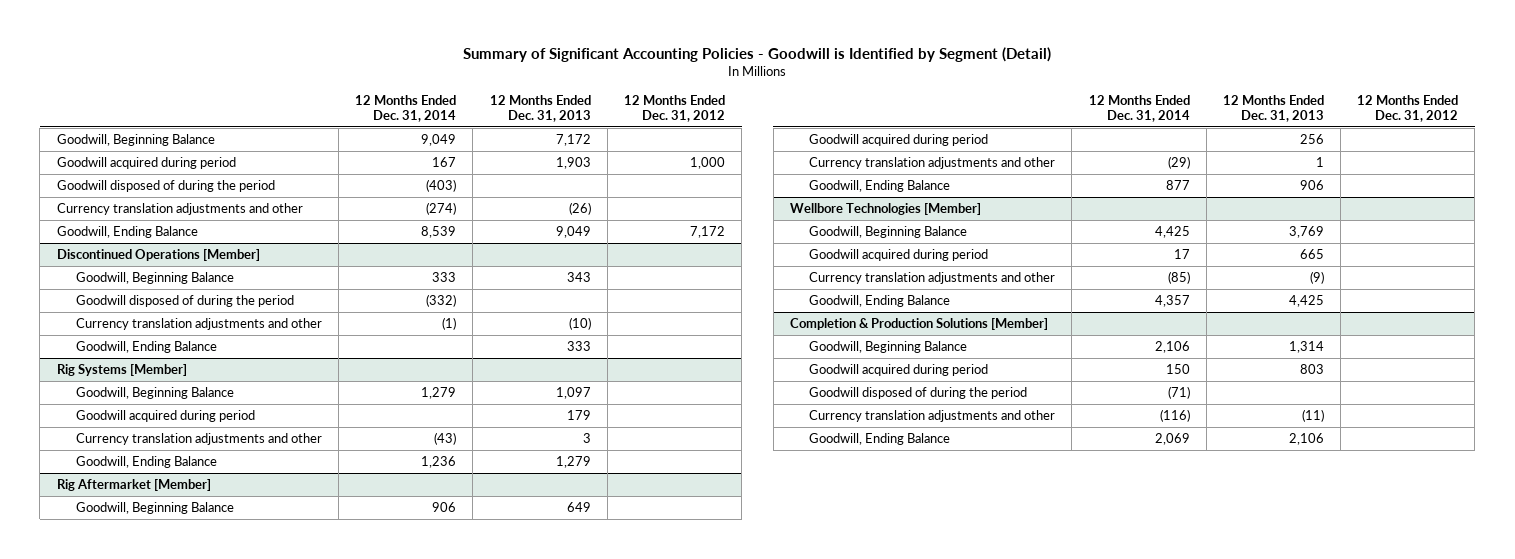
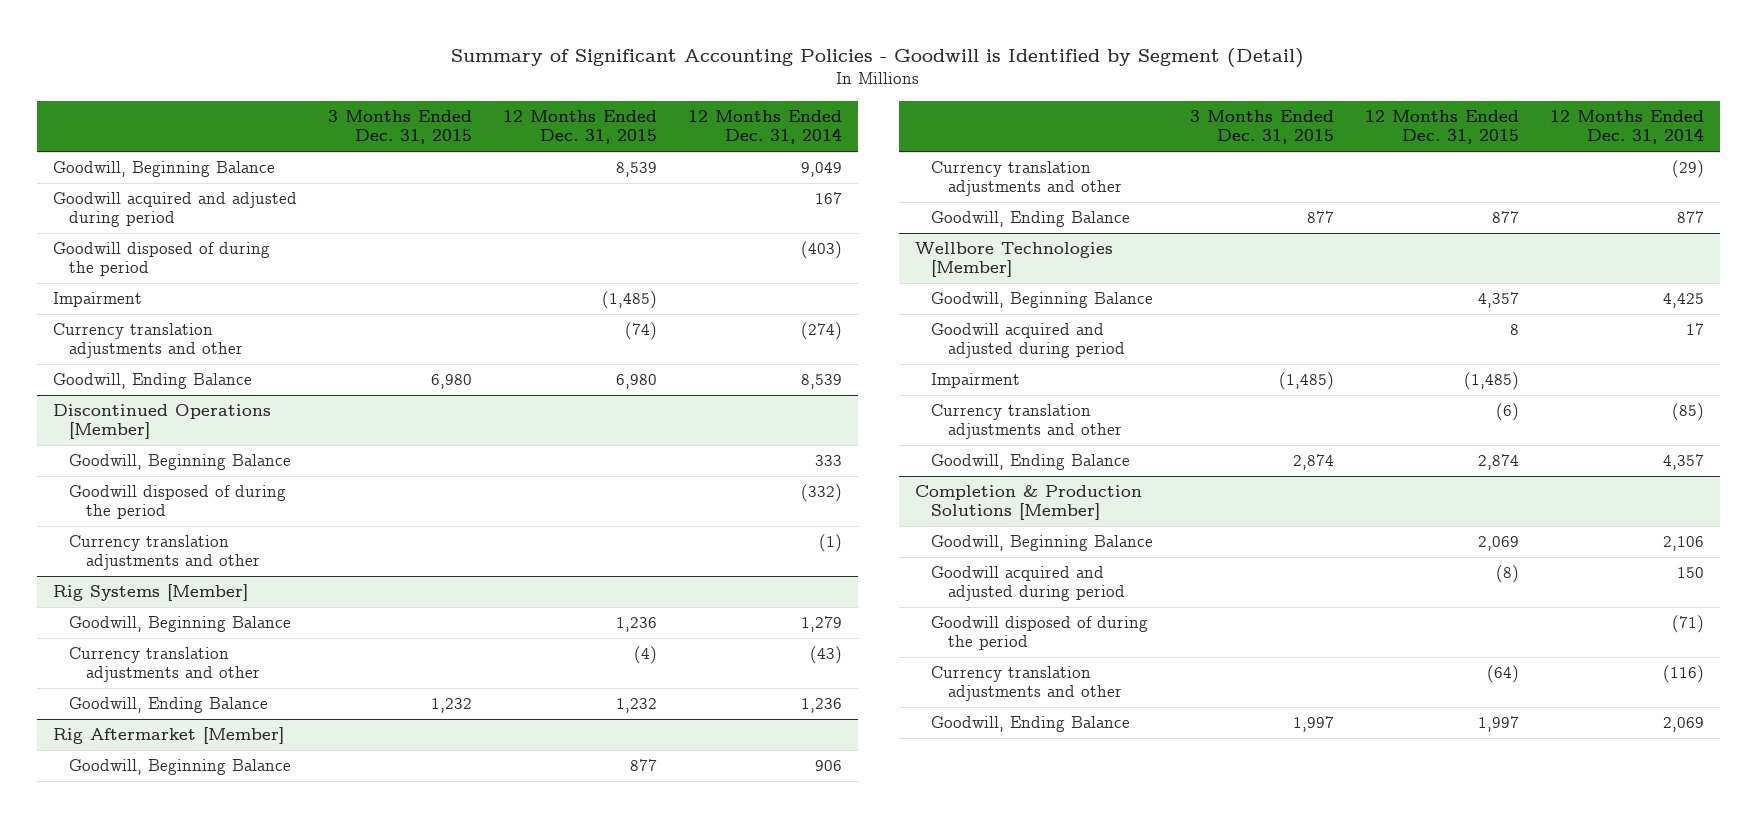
- | 12 Months Ended Dec. 31, 2014 | 12 Months Ended Dec. 31, 2013 | 12 Months Ended Dec. 31, 2012
+ | 3 Months Ended Dec. 31, 2015 | 12 Months Ended Dec. 31, 2015 | 12 Months Ended Dec. 31, 2014
- Goodwill acquired during period | 167 | 1,903 | 1,000
+ Goodwill acquired and adjusted during period | | | 167
+ Impairment | | (1,485) |
@ Discontinued Operations [Member]
- Goodwill, Ending Balance | | 333 |
@ Rig Systems [Member]
- Goodwill acquired during period | | 179 |
@ Rig Aftermarket [Member]
- Goodwill acquired during period | | 256 |
@ Wellbore Technologies [Member]
- Goodwill acquired during period | 17 | 665 |
+ Goodwill acquired and adjusted during period | | 8 | 17
+ Impairment | (1,485) | (1,485) |
@ Completion & Production Solutions [Member]
- Goodwill acquired during period | 150 | 803 |
+ Goodwill acquired and adjusted during period | | (8) | 150

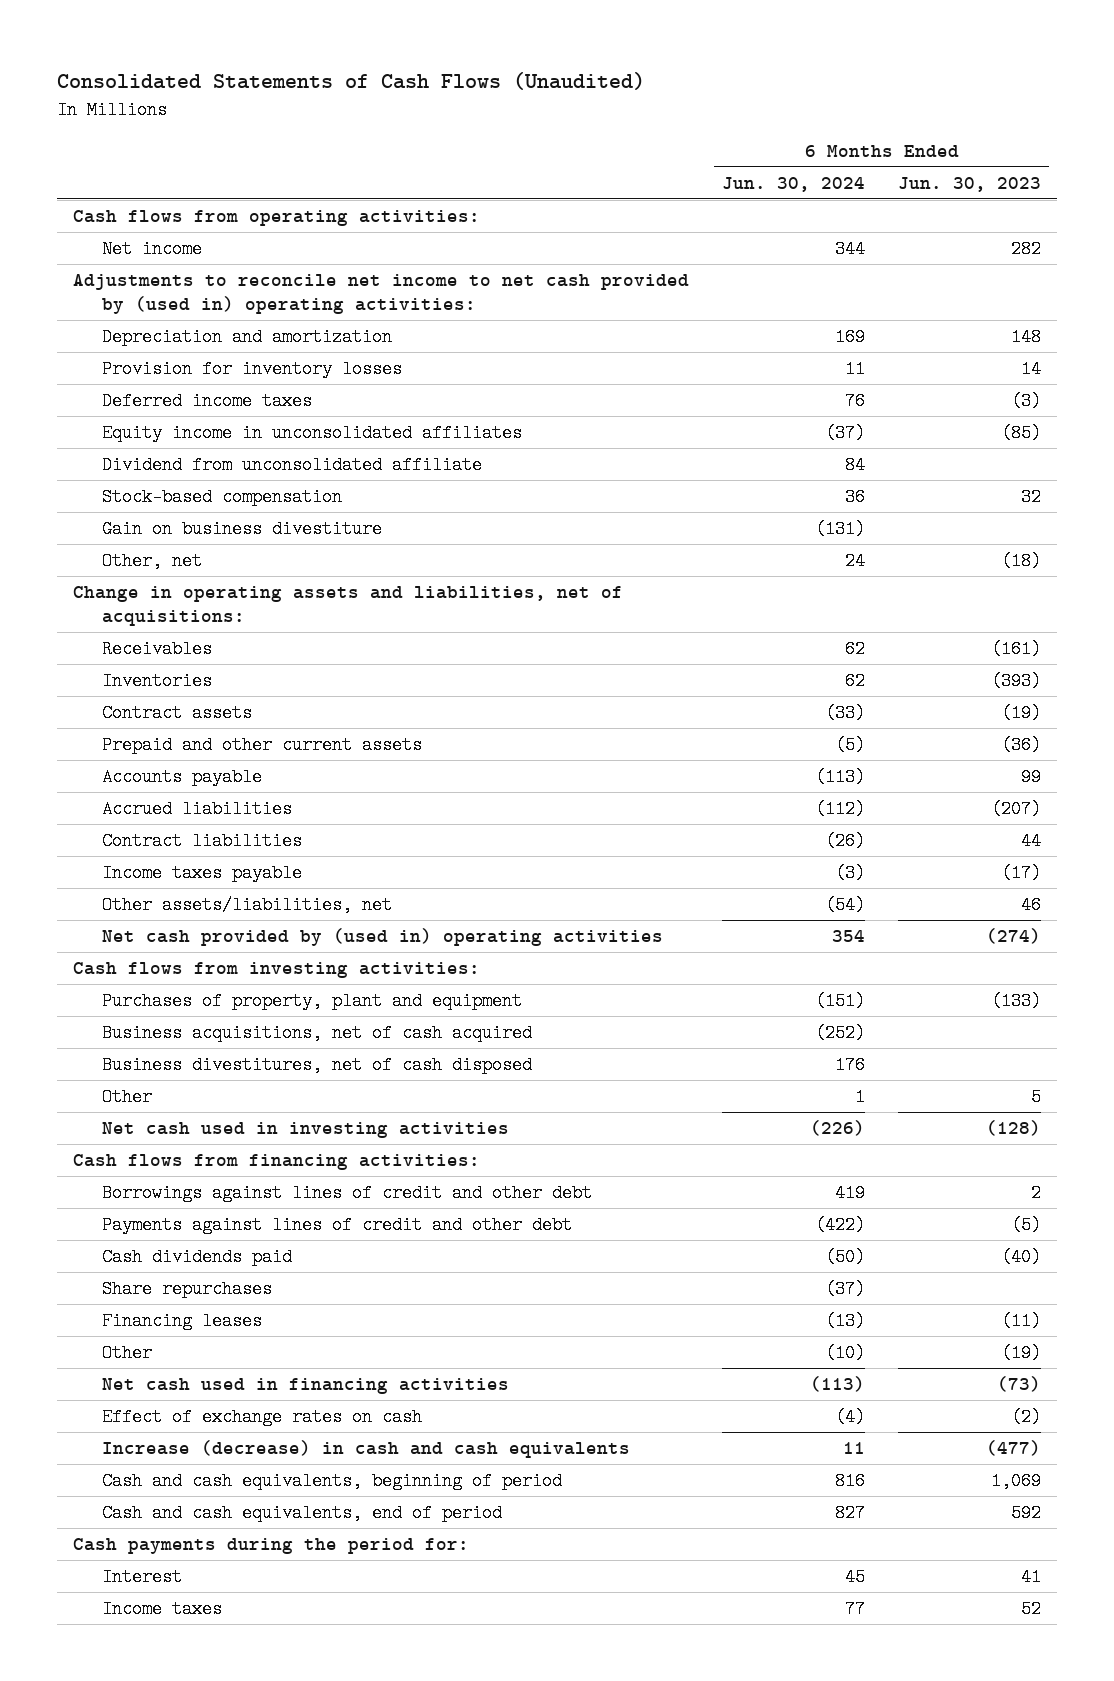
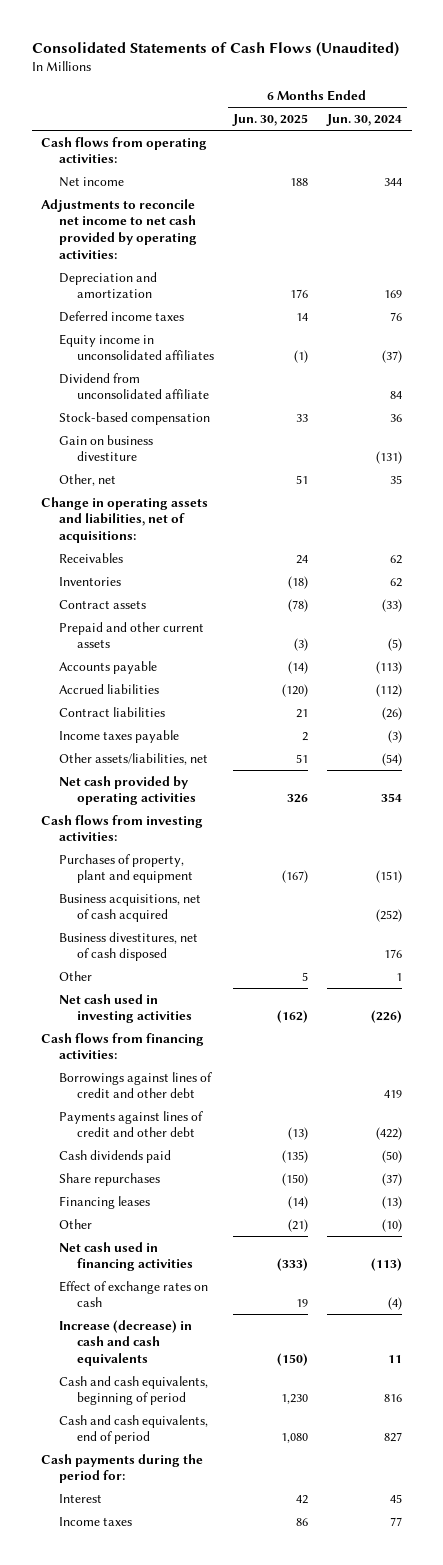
- | 6 Months Ended Jun. 30, 2024 | 6 Months Ended Jun. 30, 2023
+ | 6 Months Ended Jun. 30, 2025 | 6 Months Ended Jun. 30, 2024
- Adjustments to reconcile net income to net cash provided by (used in) operating activities:
+ Adjustments to reconcile net income to net cash provided by operating activities:
- Provision for inventory losses | 11 | 14
- Other, net | 24 | (18)
+ Other, net | 51 | 35
- Net cash provided by (used in) operating activities | 354 | (274)
+ Net cash provided by operating activities | 326 | 354

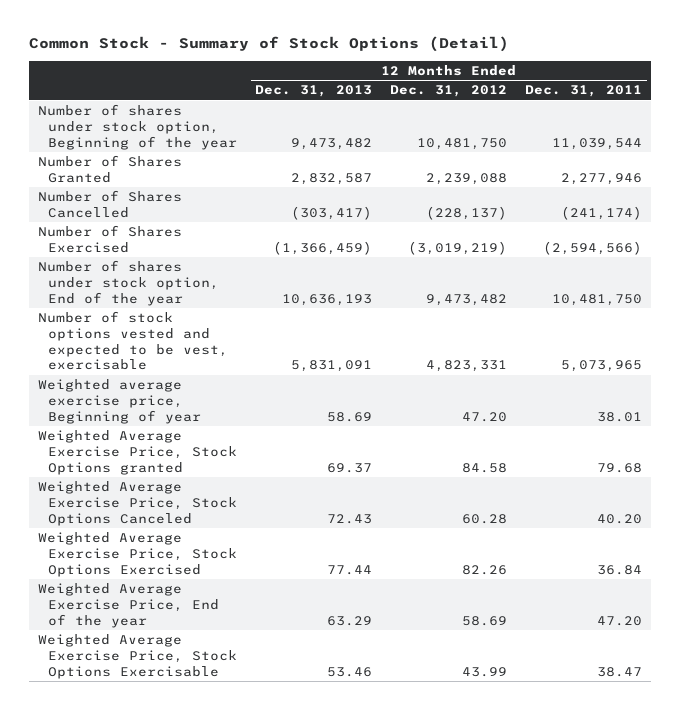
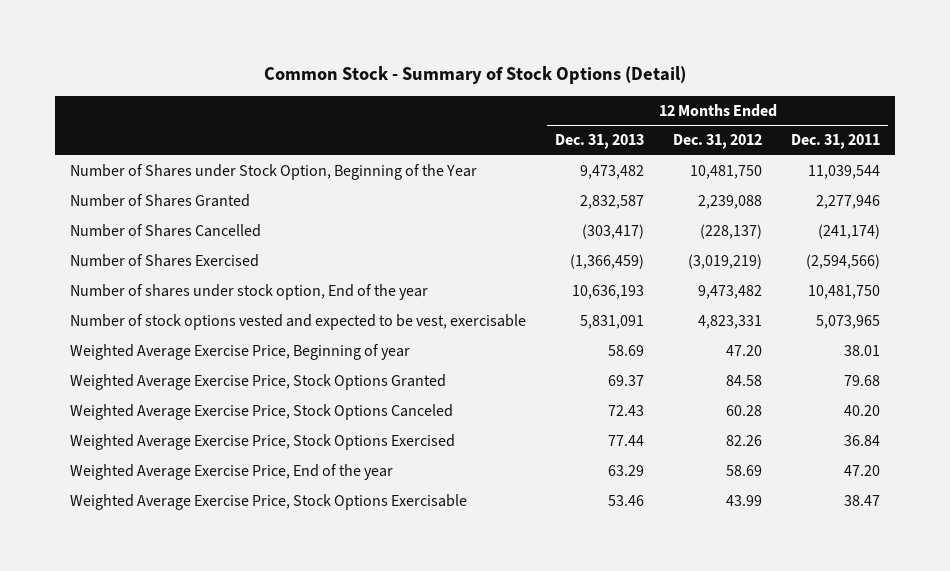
- Number of shares under stock option, Beginning of the year | 9,473,482 | 10,481,750 | 11,039,544
+ Number of Shares under Stock Option, Beginning of the Year | 9,473,482 | 10,481,750 | 11,039,544
- Weighted average exercise price, Beginning of year | 58.69 | 47.20 | 38.01
- Weighted Average Exercise Price, Stock Options granted | 69.37 | 84.58 | 79.68
+ Weighted Average Exercise Price, Beginning of year | 58.69 | 47.20 | 38.01
+ Weighted Average Exercise Price, Stock Options Granted | 69.37 | 84.58 | 79.68

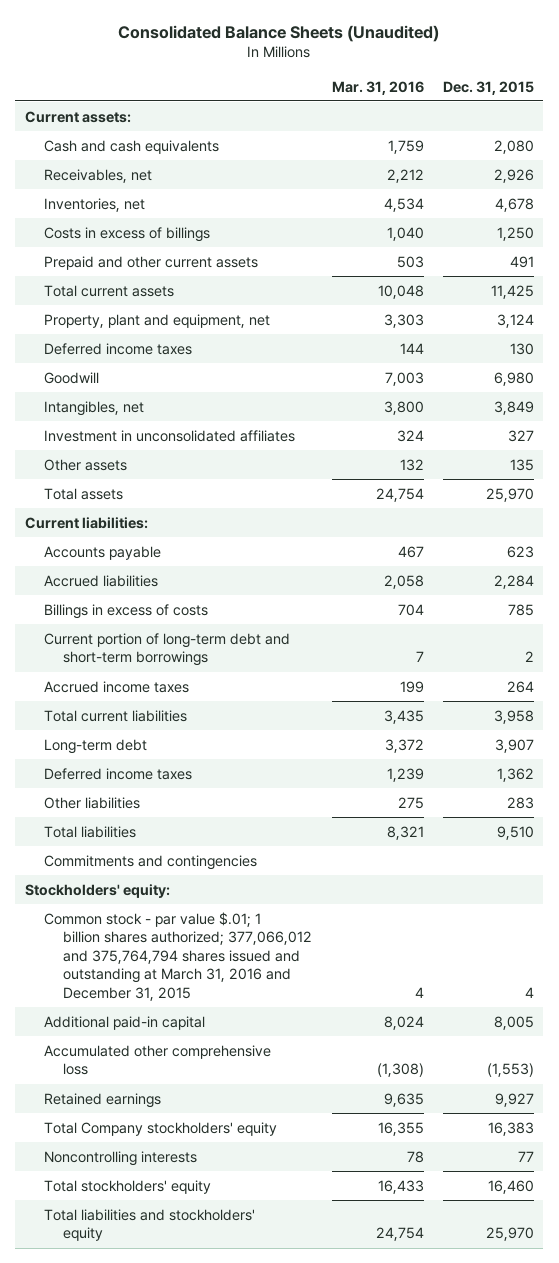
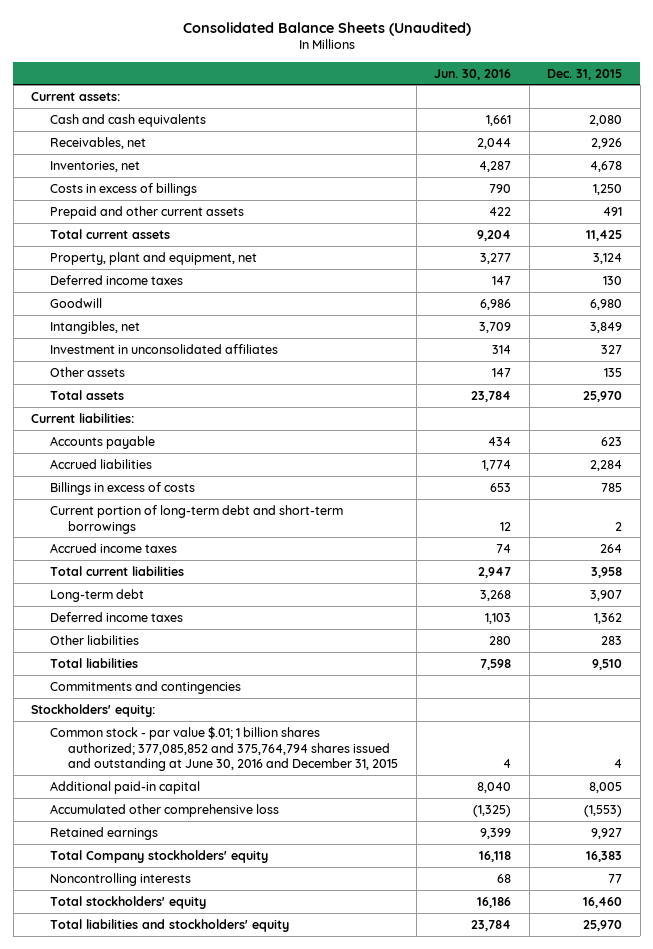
- | Mar. 31, 2016 | Dec. 31, 2015
+ | Jun. 30, 2016 | Dec. 31, 2015
- Common stock - par value $.01; 1 billion shares authorized; 377,066,012 and 375,764,794 shares issued and outstanding at March 31, 2016 and December 31, 2015 | 4 | 4
+ Common stock - par value $.01; 1 billion shares authorized; 377,085,852 and 375,764,794 shares issued and outstanding at June 30, 2016 and December 31, 2015 | 4 | 4

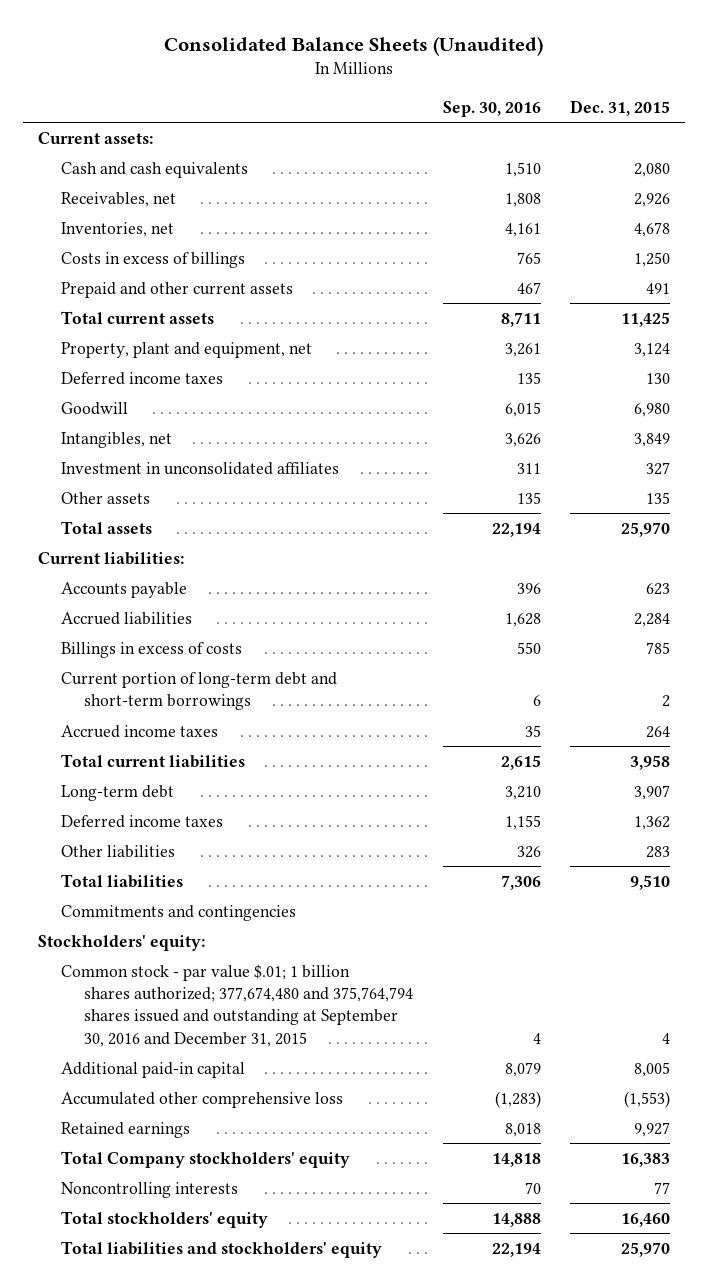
- | Jun. 30, 2016 | Dec. 31, 2015
+ | Sep. 30, 2016 | Dec. 31, 2015
- Common stock - par value $.01; 1 billion shares authorized; 377,085,852 and 375,764,794 shares issued and outstanding at June 30, 2016 and December 31, 2015 | 4 | 4
+ Common stock - par value $.01; 1 billion shares authorized; 377,674,480 and 375,764,794 shares issued and outstanding at September 30, 2016 and December 31, 2015 | 4 | 4

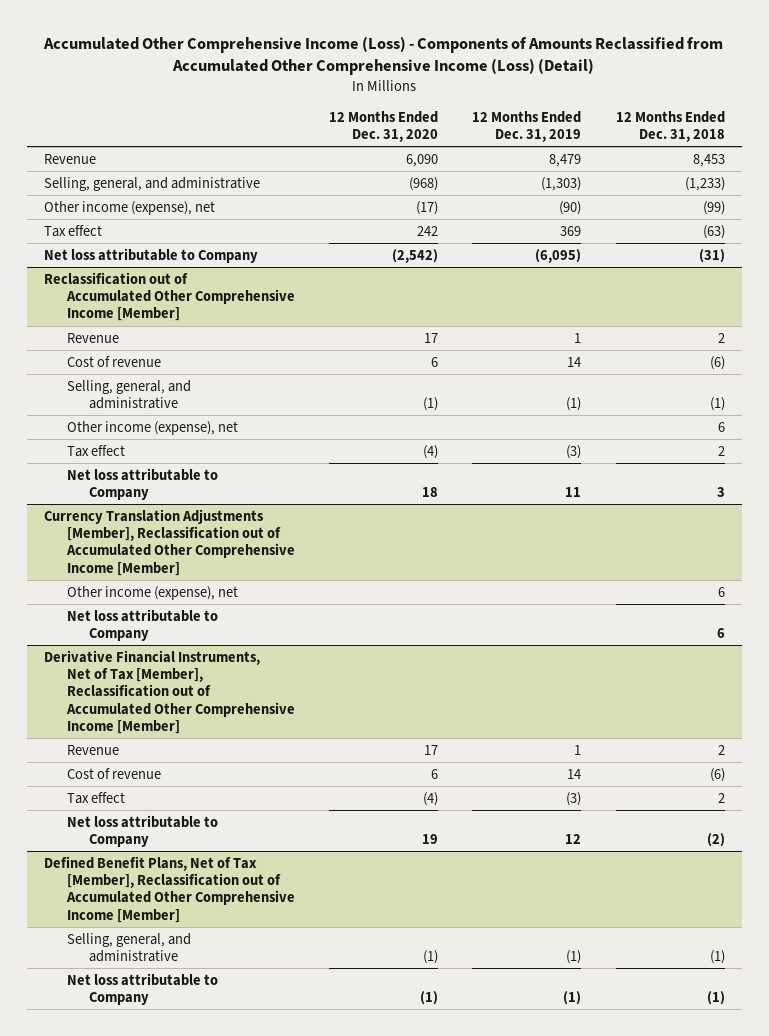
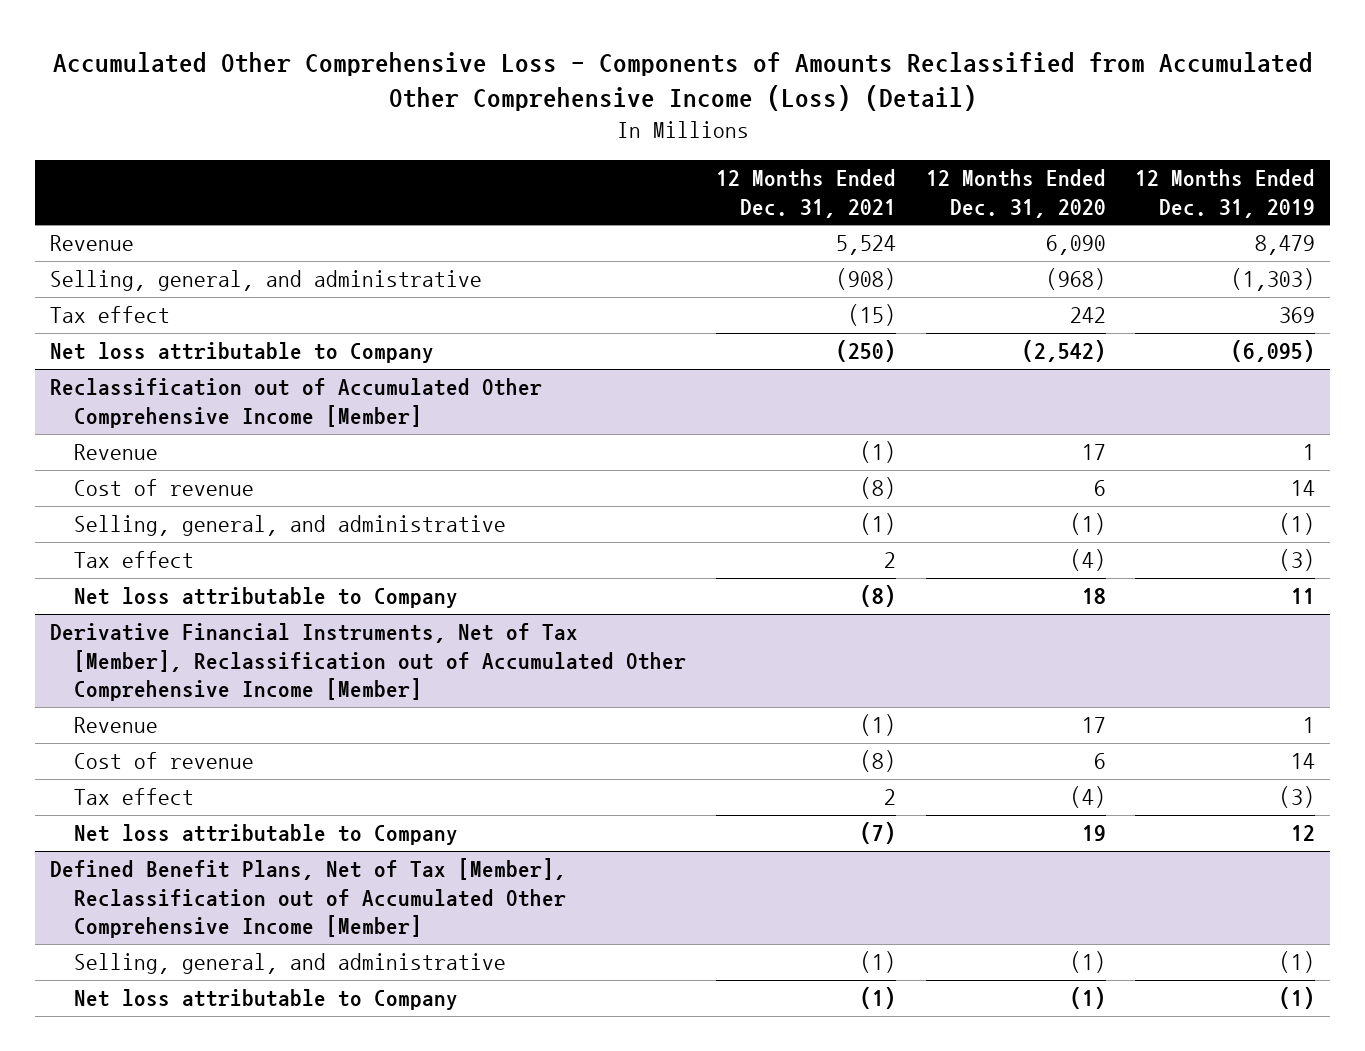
- Accumulated Other Comprehensive Income (Loss) - Components of Amounts Reclassified from Accumulated Other Comprehensive Income (Loss) (Detail)
+ Accumulated Other Comprehensive Loss - Components of Amounts Reclassified from Accumulated Other Comprehensive Income (Loss) (Detail)
- | 12 Months Ended Dec. 31, 2020 | 12 Months Ended Dec. 31, 2019 | 12 Months Ended Dec. 31, 2018
+ | 12 Months Ended Dec. 31, 2021 | 12 Months Ended Dec. 31, 2020 | 12 Months Ended Dec. 31, 2019
- Other income (expense), net | (17) | (90) | (99)
@ Reclassification out of Accumulated Other Comprehensive Income [Member]
- Other income (expense), net | | | 6
- Currency Translation Adjustments [Member], Reclassification out of Accumulated Other Comprehensive Income [Member]
- Other income (expense), net | | | 6
- Net loss attributable to Company | | | 6

